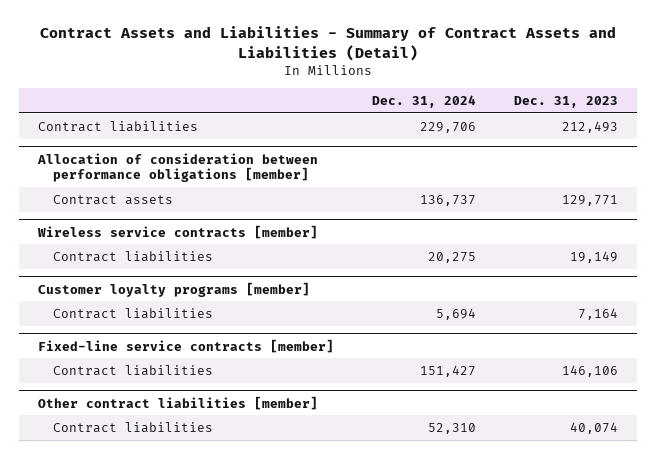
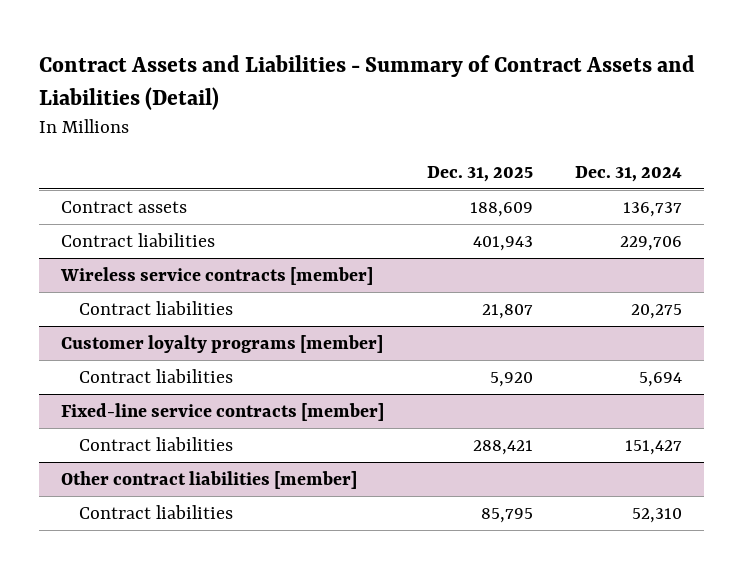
- | Dec. 31, 2024 | Dec. 31, 2023
+ | Dec. 31, 2025 | Dec. 31, 2024
- Allocation of consideration between performance obligations [member]
moved down: Contract liabilities | 401,943 | 229,706

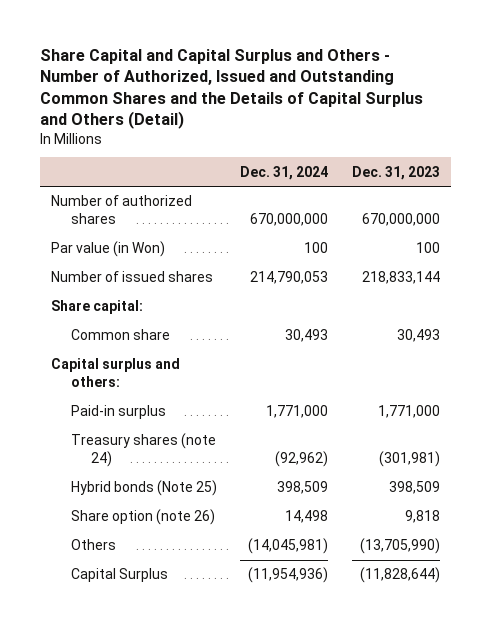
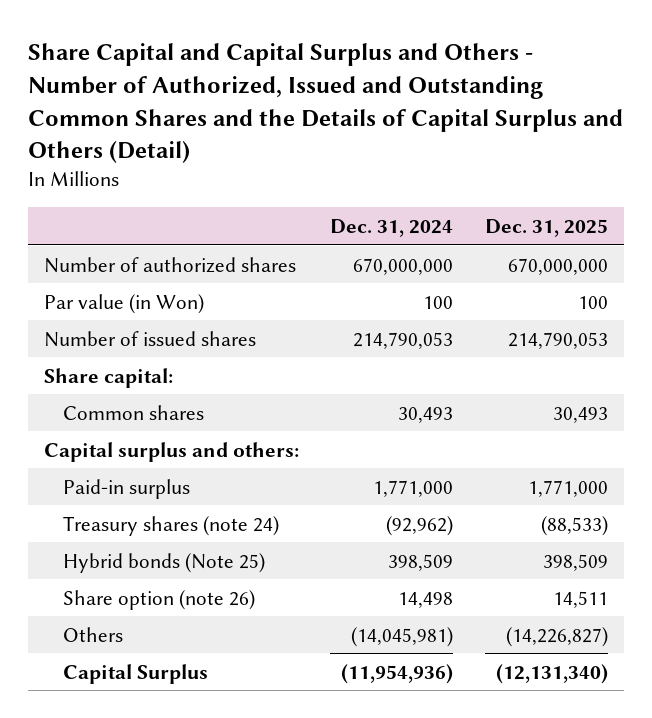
- | Dec. 31, 2024 | Dec. 31, 2023
+ | Dec. 31, 2024 | Dec. 31, 2025
- Common share | 30,493 | 30,493
+ Common shares | 30,493 | 30,493

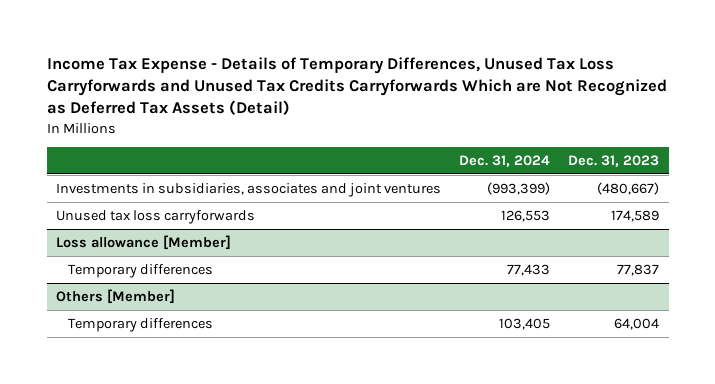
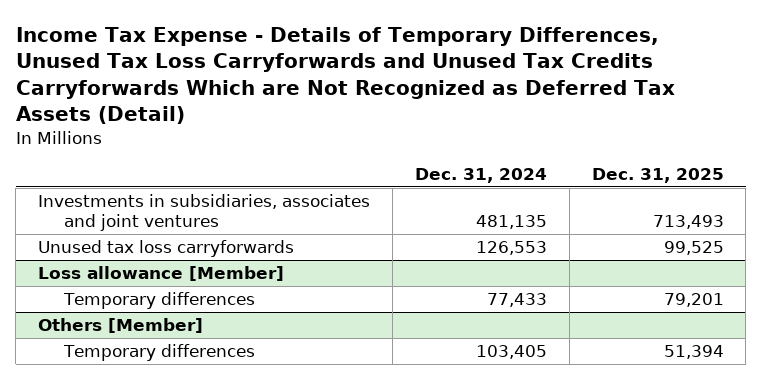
- | Dec. 31, 2024 | Dec. 31, 2023
+ | Dec. 31, 2024 | Dec. 31, 2025
- Investments in subsidiaries, associates and joint ventures | (993,399) | (480,667)
+ Investments in subsidiaries, associates and joint ventures | 481,135 | 713,493

